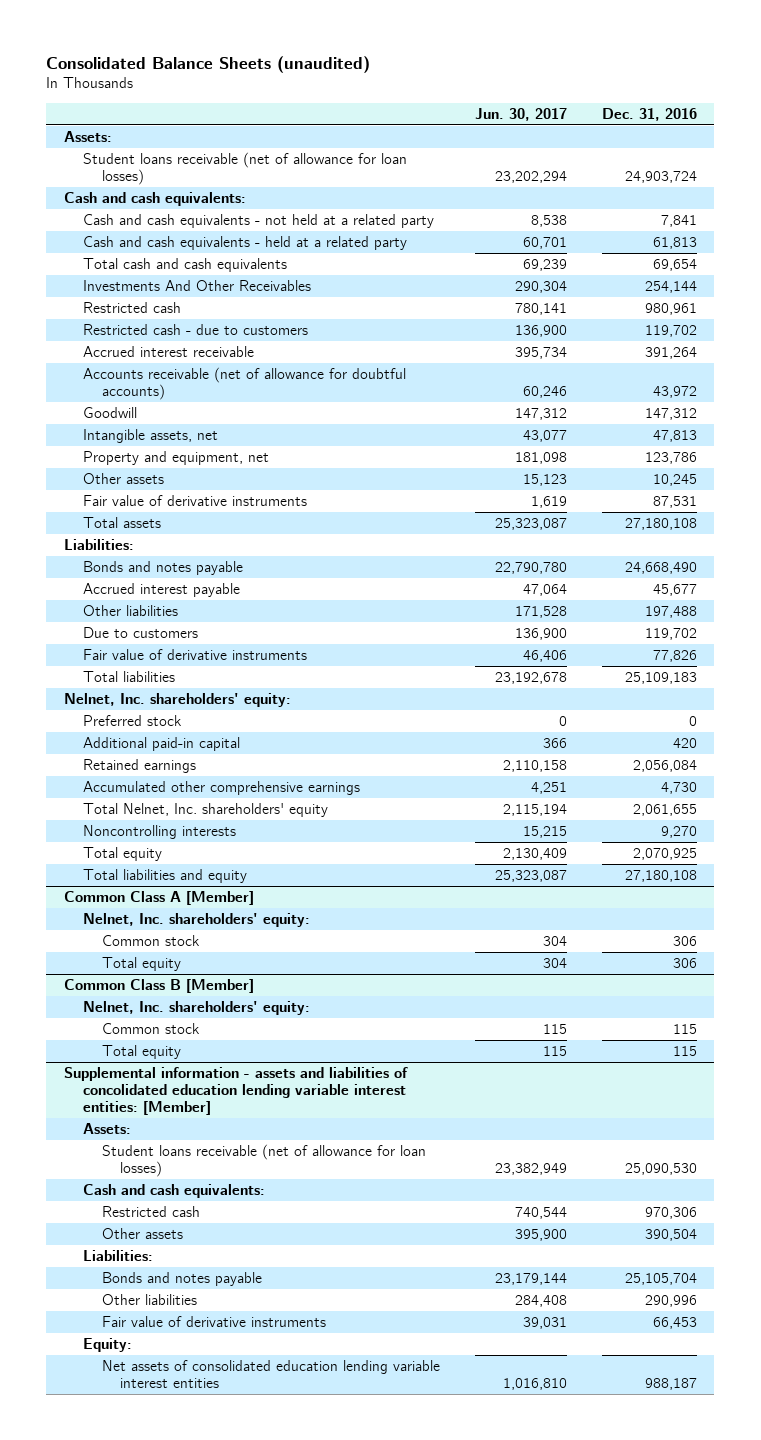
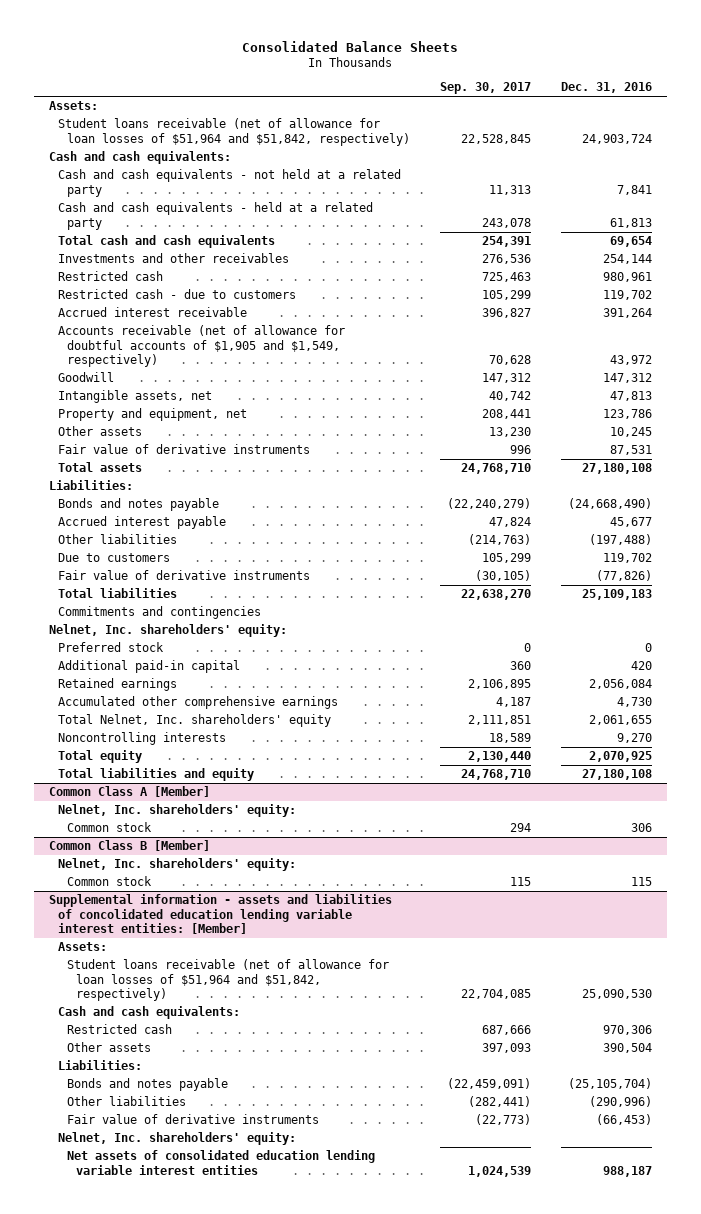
- Consolidated Balance Sheets (unaudited)
+ Consolidated Balance Sheets
- | Jun. 30, 2017 | Dec. 31, 2016
+ | Sep. 30, 2017 | Dec. 31, 2016
- Student loans receivable (net of allowance for loan losses) | 23,202,294 | 24,903,724
+ Student loans receivable (net of allowance for loan losses of $51,964 and $51,842, respectively) | 22,528,845 | 24,903,724
- Investments And Other Receivables | 290,304 | 254,144
+ Investments and other receivables | 276,536 | 254,144
- Accounts receivable (net of allowance for doubtful accounts) | 60,246 | 43,972
+ Accounts receivable (net of allowance for doubtful accounts of $1,905 and $1,549, respectively) | 70,628 | 43,972
- Bonds and notes payable | 22,790,780 | 24,668,490
+ Bonds and notes payable | (22,240,279) | (24,668,490)
- Other liabilities | 171,528 | 197,488
+ Other liabilities | (214,763) | (197,488)
- Fair value of derivative instruments | 46,406 | 77,826
+ Fair value of derivative instruments | (30,105) | (77,826)
+ Commitments and contingencies
@ Common Class A [Member]
- Total equity | 304 | 306
@ Common Class B [Member]
- Total equity | 115 | 115
@ Supplemental information - assets and liabilities of concolidated education lending variable interest entities: [Member]
- Student loans receivable (net of allowance for loan losses) | 23,382,949 | 25,090,530
+ Student loans receivable (net of allowance for loan losses of $51,964 and $51,842, respectively) | 22,704,085 | 25,090,530
- Bonds and notes payable | 23,179,144 | 25,105,704
- Other liabilities | 284,408 | 290,996
- Fair value of derivative instruments | 39,031 | 66,453
- Equity:
+ Bonds and notes payable | (22,459,091) | (25,105,704)
+ Other liabilities | (282,441) | (290,996)
+ Fair value of derivative instruments | (22,773) | (66,453)
+ Nelnet, Inc. shareholders' equity:

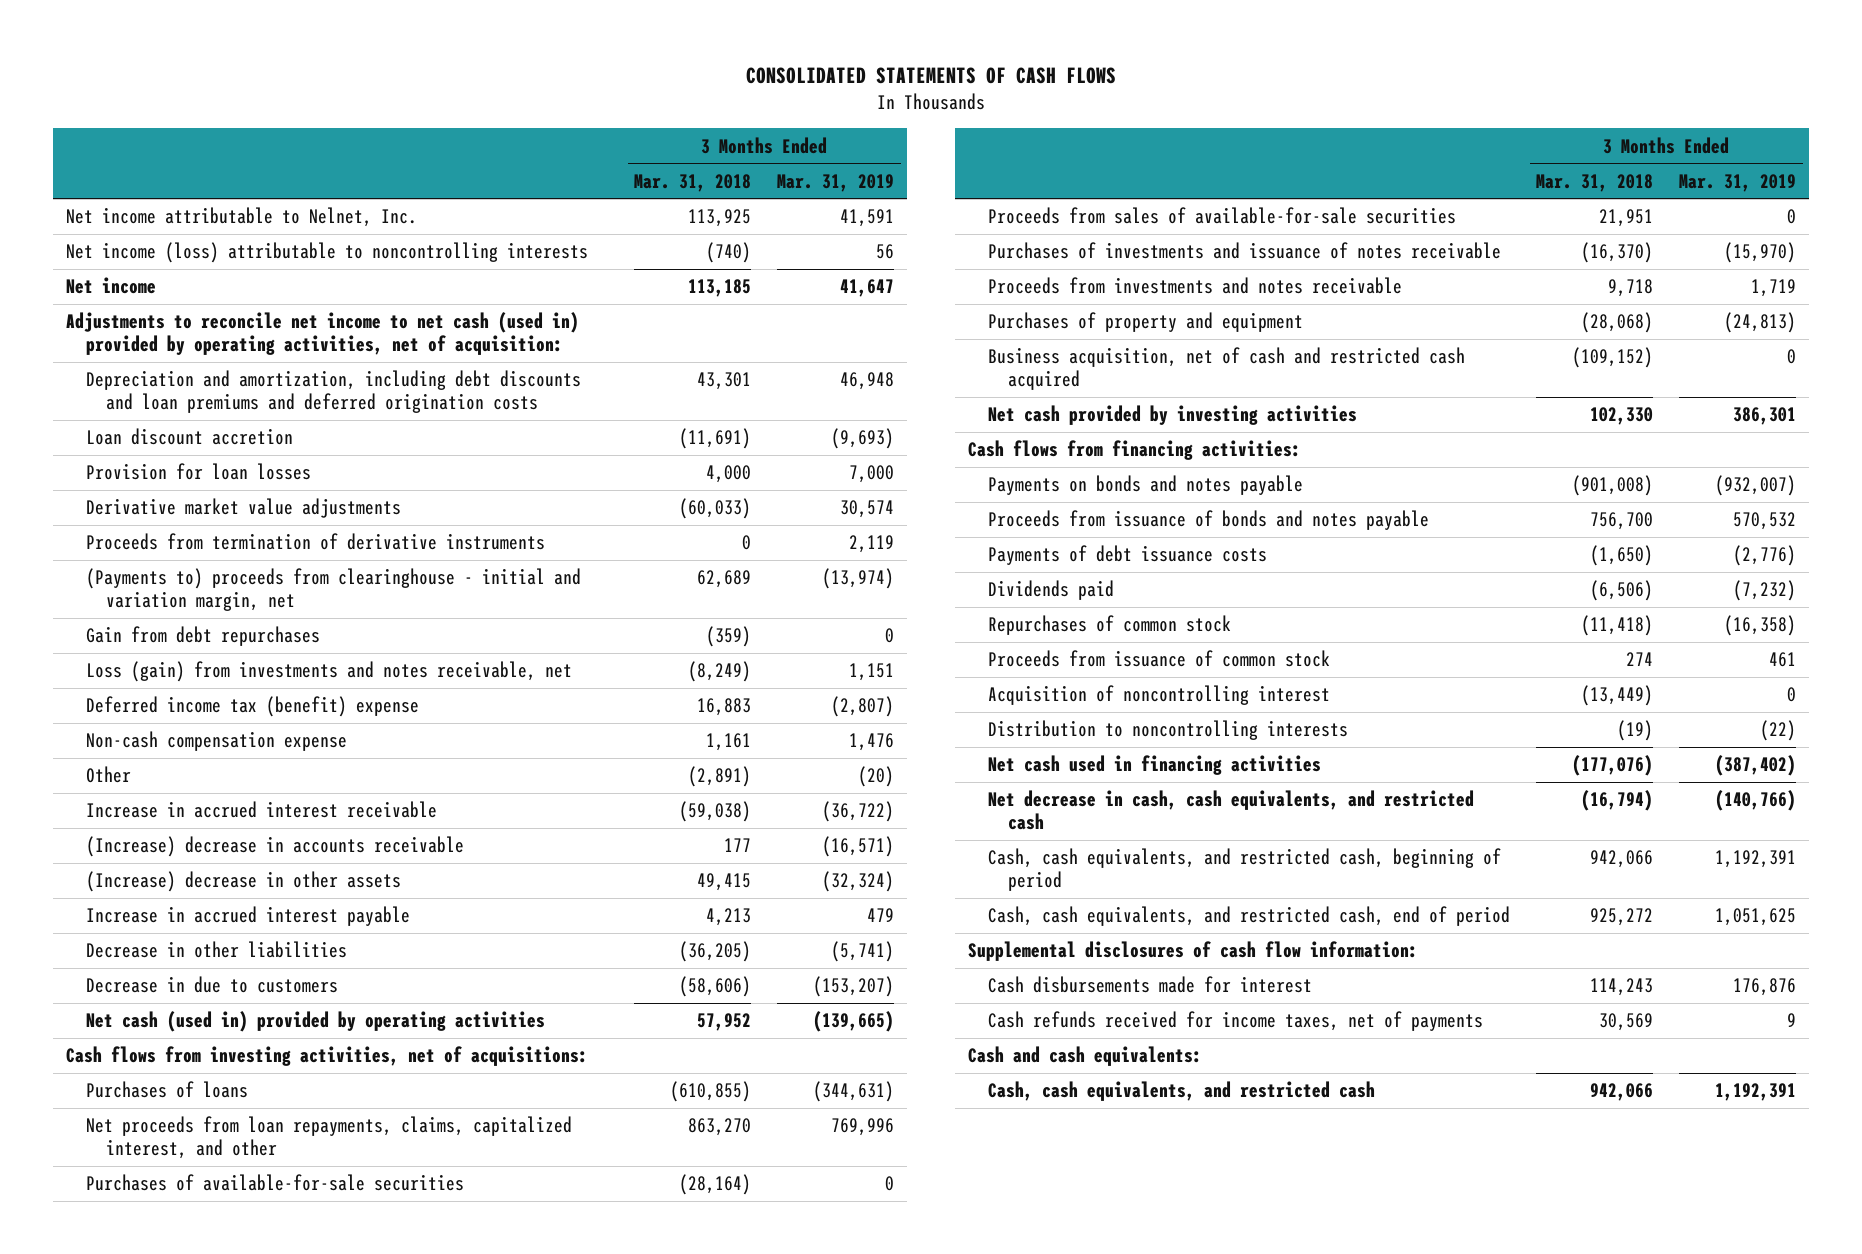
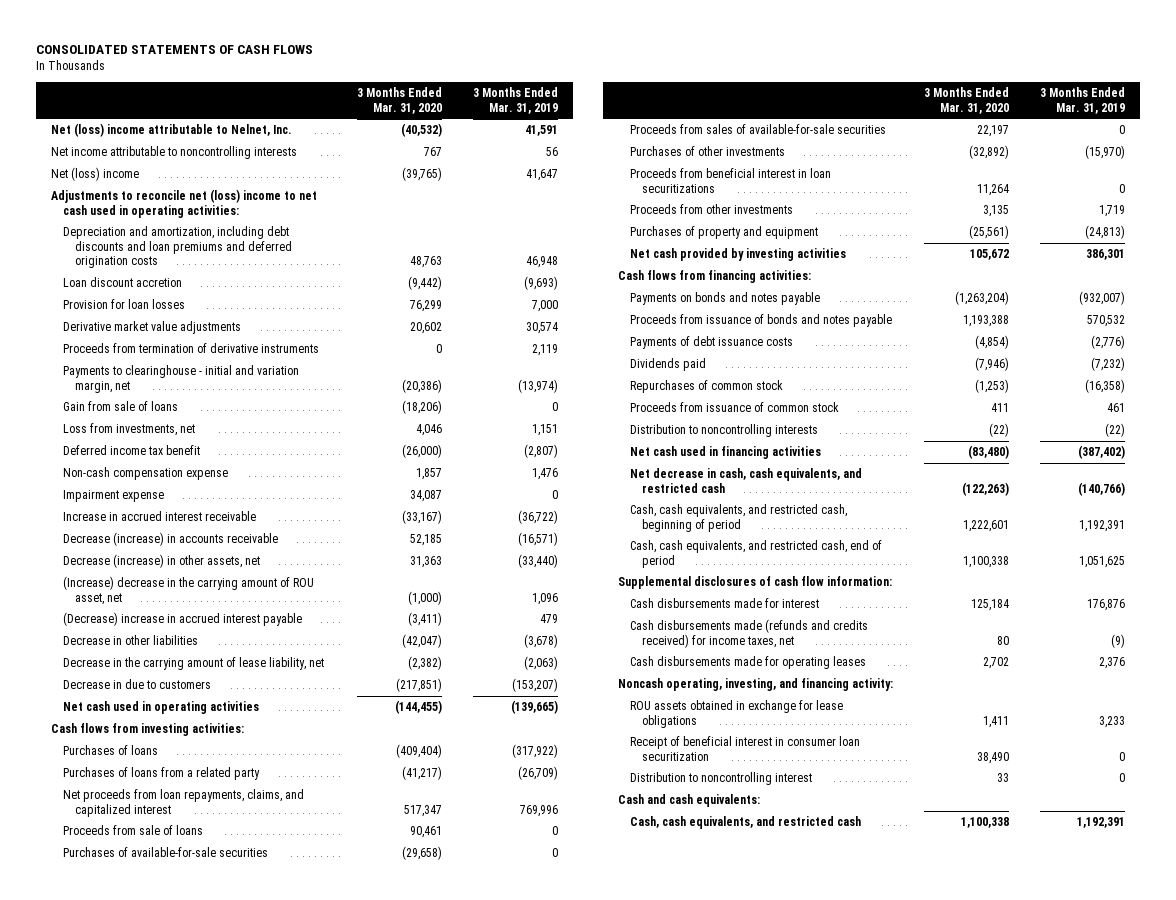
- | 3 Months Ended Mar. 31, 2018 | 3 Months Ended Mar. 31, 2019
+ | 3 Months Ended Mar. 31, 2020 | 3 Months Ended Mar. 31, 2019
- Net income attributable to Nelnet, Inc. | 113,925 | 41,591
- Net income (loss) attributable to noncontrolling interests | (740) | 56
- Net income | 113,185 | 41,647
- Adjustments to reconcile net income to net cash (used in) provided by operating activities, net of acquisition:
+ Net (loss) income attributable to Nelnet, Inc. | (40,532) | 41,591
+ Net income attributable to noncontrolling interests | 767 | 56
+ Net (loss) income | (39,765) | 41,647
+ Adjustments to reconcile net (loss) income to net cash used in operating activities:
- (Payments to) proceeds from clearinghouse - initial and variation margin, net | 62,689 | (13,974)
- Gain from debt repurchases | (359) | 0
- Loss (gain) from investments and notes receivable, net | (8,249) | 1,151
- Deferred income tax (benefit) expense | 16,883 | (2,807)
+ Payments to clearinghouse - initial and variation margin, net | (20,386) | (13,974)
+ Gain from sale of loans | (18,206) | 0
+ Loss from investments, net | 4,046 | 1,151
+ Deferred income tax benefit | (26,000) | (2,807)
- Other | (2,891) | (20)
+ Impairment expense | 34,087 | 0
- (Increase) decrease in accounts receivable | 177 | (16,571)
- (Increase) decrease in other assets | 49,415 | (32,324)
- Increase in accrued interest payable | 4,213 | 479
- Decrease in other liabilities | (36,205) | (5,741)
+ Decrease (increase) in accounts receivable | 52,185 | (16,571)
+ Decrease (increase) in other assets, net | 31,363 | (33,440)
+ (Increase) decrease in the carrying amount of ROU asset, net | (1,000) | 1,096
+ (Decrease) increase in accrued interest payable | (3,411) | 479
+ Decrease in other liabilities | (42,047) | (3,678)
+ Decrease in the carrying amount of lease liability, net | (2,382) | (2,063)
- Net cash (used in) provided by operating activities | 57,952 | (139,665)
- Cash flows from investing activities, net of acquisitions:
- Purchases of loans | (610,855) | (344,631)
- Net proceeds from loan repayments, claims, capitalized interest, and other | 863,270 | 769,996
+ Net cash used in operating activities | (144,455) | (139,665)
+ Cash flows from investing activities:
+ Purchases of loans | (409,404) | (317,922)
+ Purchases of loans from a related party | (41,217) | (26,709)
+ Net proceeds from loan repayments, claims, and capitalized interest | 517,347 | 769,996
+ Proceeds from sale of loans | 90,461 | 0
- Purchases of investments and issuance of notes receivable | (16,370) | (15,970)
- Proceeds from investments and notes receivable | 9,718 | 1,719
+ Purchases of other investments | (32,892) | (15,970)
+ Proceeds from beneficial interest in loan securitizations | 11,264 | 0
+ Proceeds from other investments | 3,135 | 1,719
- Business acquisition, net of cash and restricted cash acquired | (109,152) | 0
- Acquisition of noncontrolling interest | (13,449) | 0
- Cash refunds received for income taxes, net of payments | 30,569 | 9
+ Cash disbursements made (refunds and credits received) for income taxes, net | 80 | (9)
+ Cash disbursements made for operating leases | 2,702 | 2,376
+ Noncash operating, investing, and financing activity:
+ ROU assets obtained in exchange for lease obligations | 1,411 | 3,233
+ Receipt of beneficial interest in consumer loan securitization | 38,490 | 0
+ Distribution to noncontrolling interest | 33 | 0

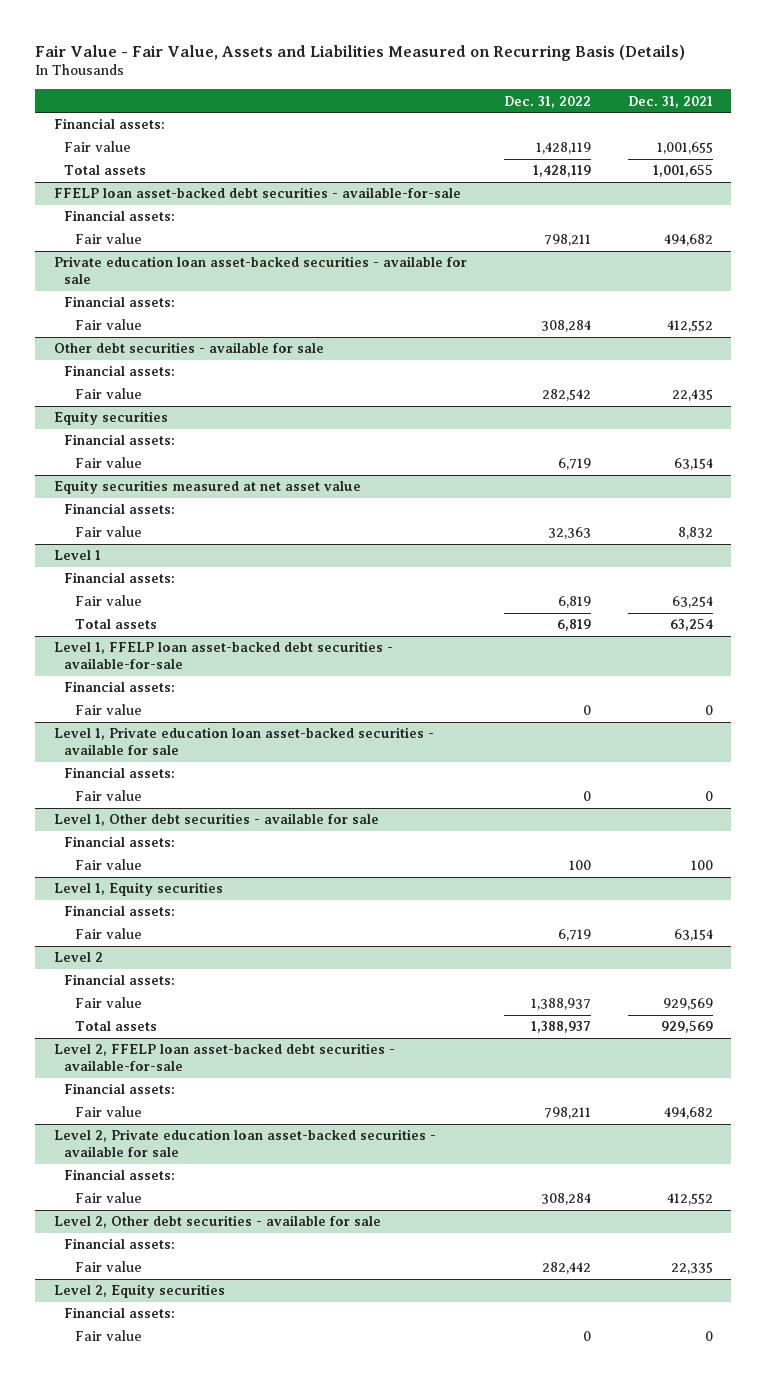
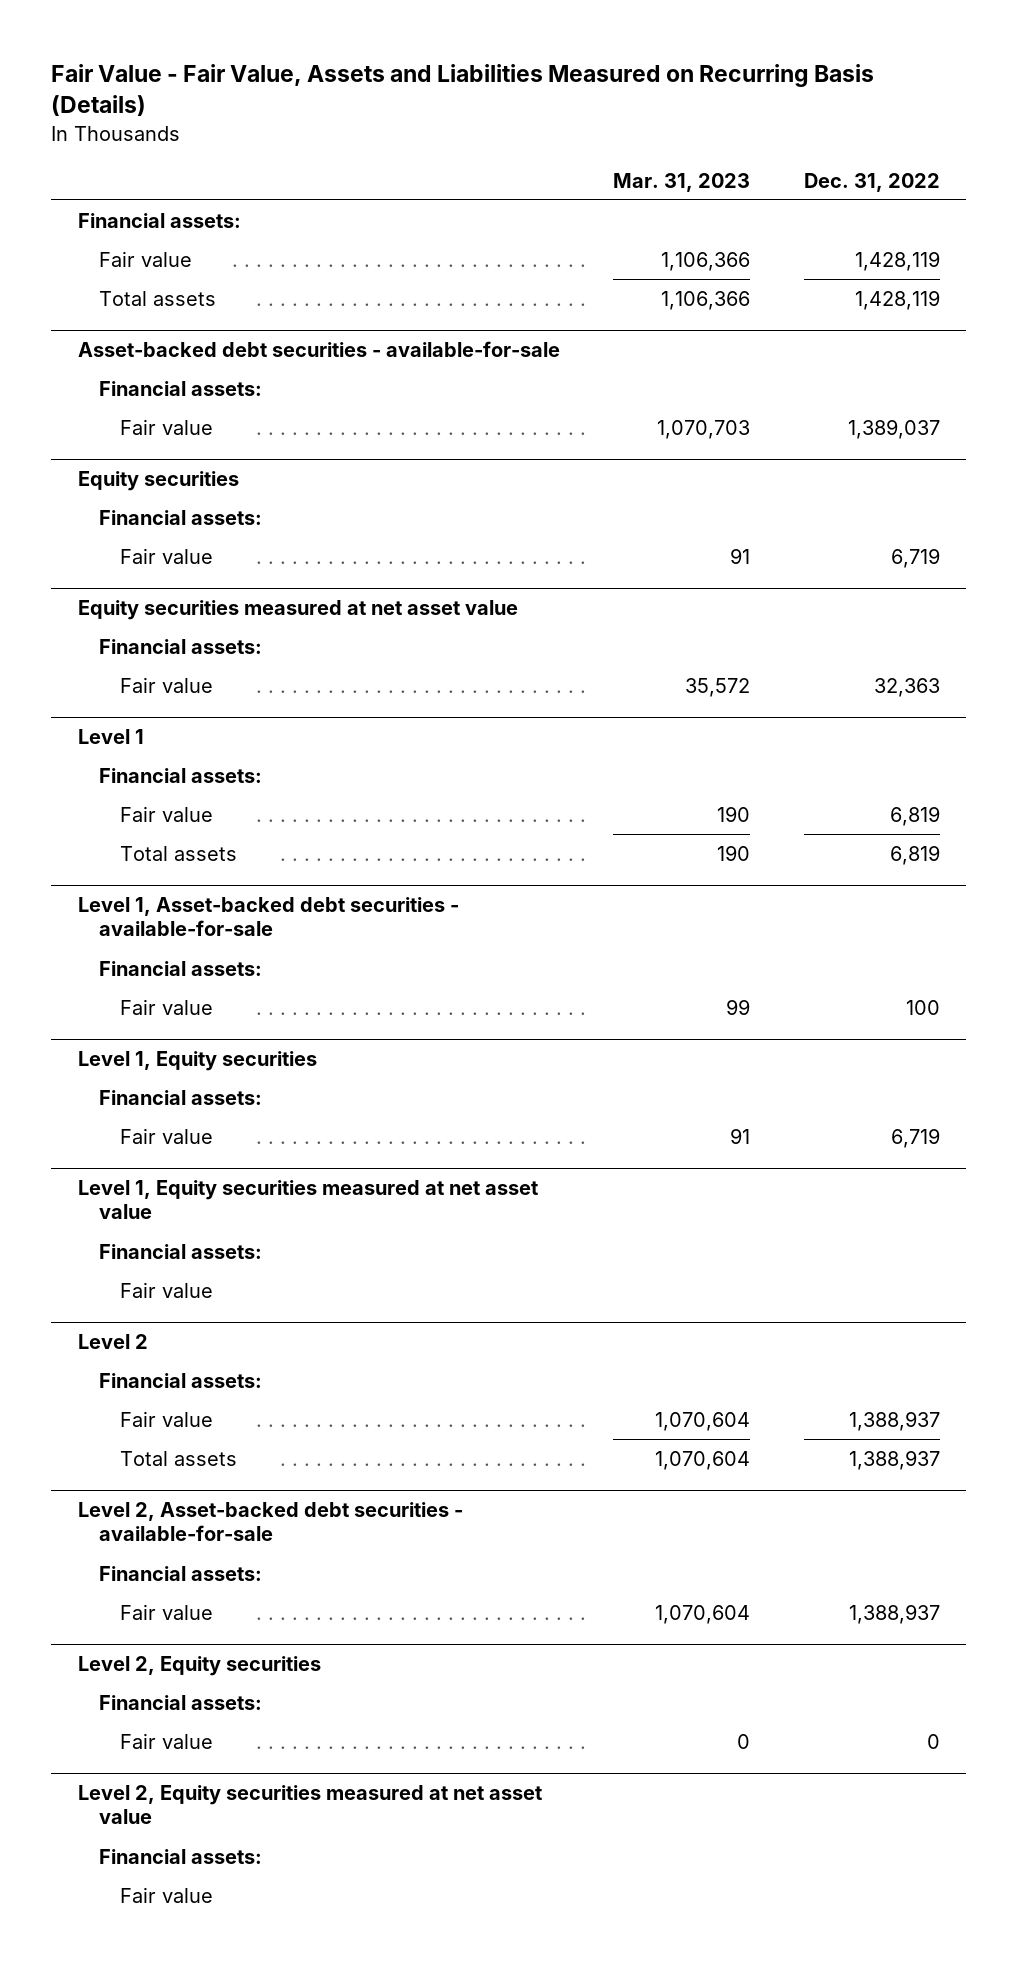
- | Dec. 31, 2022 | Dec. 31, 2021
+ | Mar. 31, 2023 | Dec. 31, 2022
- FFELP loan asset-backed debt securities - available-for-sale
- Financial assets:
- Fair value | 798,211 | 494,682
- Private education loan asset-backed securities - available for sale
- Financial assets:
- Fair value | 308,284 | 412,552
- Other debt securities - available for sale
+ Asset-backed debt securities - available-for-sale
- Fair value | 282,542 | 22,435
+ Fair value | 1,070,703 | 1,389,037
- Level 1, FFELP loan asset-backed debt securities - available-for-sale
- Financial assets:
- Fair value | 0 | 0
- Level 1, Private education loan asset-backed securities - available for sale
- Financial assets:
- Fair value | 0 | 0
- Level 1, Other debt securities - available for sale
+ Level 1, Asset-backed debt securities - available-for-sale
+ Level 1, Equity securities measured at net asset value
+ Financial assets:
+ Fair value
- Level 2, FFELP loan asset-backed debt securities - available-for-sale
- Financial assets:
- Fair value | 798,211 | 494,682
- Level 2, Private education loan asset-backed securities - available for sale
- Financial assets:
- Fair value | 308,284 | 412,552
- Level 2, Other debt securities - available for sale
+ Level 2, Asset-backed debt securities - available-for-sale
- Fair value | 282,442 | 22,335
+ Fair value | 1,070,604 | 1,388,937
+ Level 2, Equity securities measured at net asset value
+ Financial assets:
+ Fair value

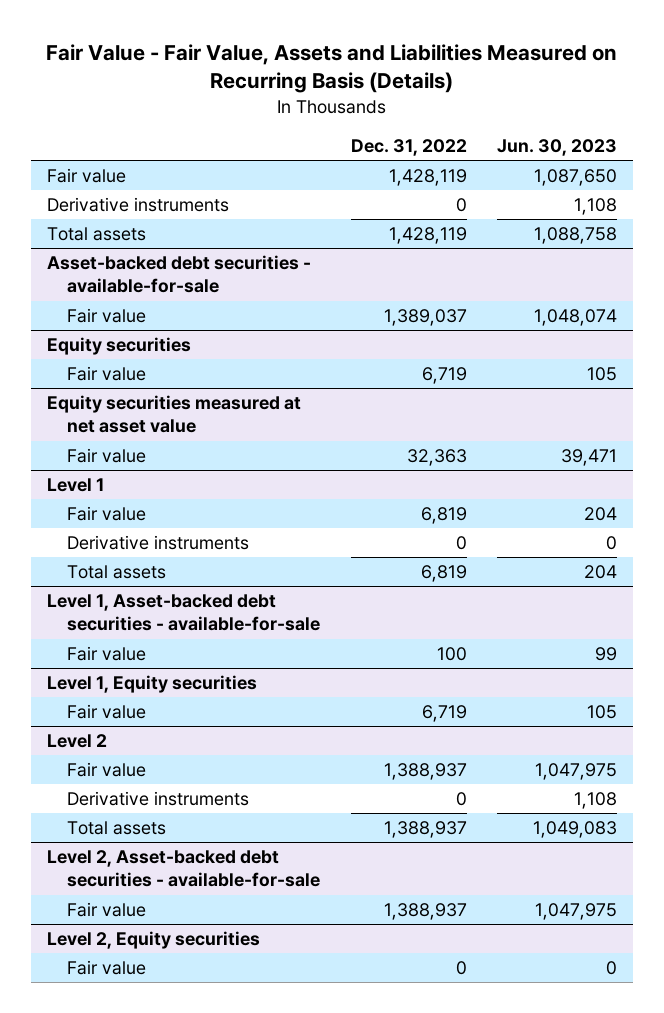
- | Mar. 31, 2023 | Dec. 31, 2022
+ | Dec. 31, 2022 | Jun. 30, 2023
- Financial assets:
+ Derivative instruments | 0 | 1,108
@ Asset-backed debt securities - available-for-sale
- Financial assets:
@ Equity securities
- Financial assets:
@ Equity securities measured at net asset value
- Financial assets:
@ Level 1
- Financial assets:
+ Derivative instruments | 0 | 0
@ Level 1, Asset-backed debt securities - available-for-sale
- Financial assets:
@ Level 1, Equity securities
- Financial assets:
- Level 1, Equity securities measured at net asset value
- Financial assets:
- Fair value
@ Level 2
- Financial assets:
+ Derivative instruments | 0 | 1,108
@ Level 2, Asset-backed debt securities - available-for-sale
- Financial assets:
@ Level 2, Equity securities
- Financial assets:
- Level 2, Equity securities measured at net asset value
- Financial assets:
- Fair value

